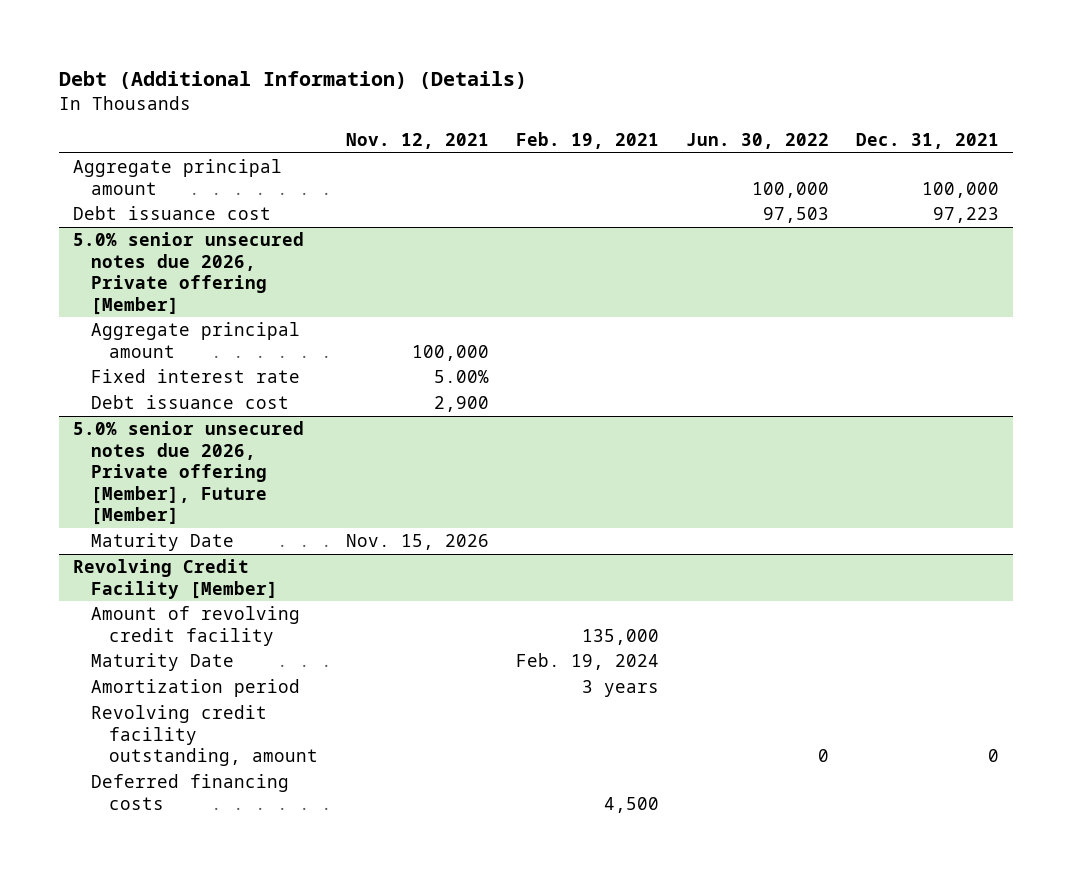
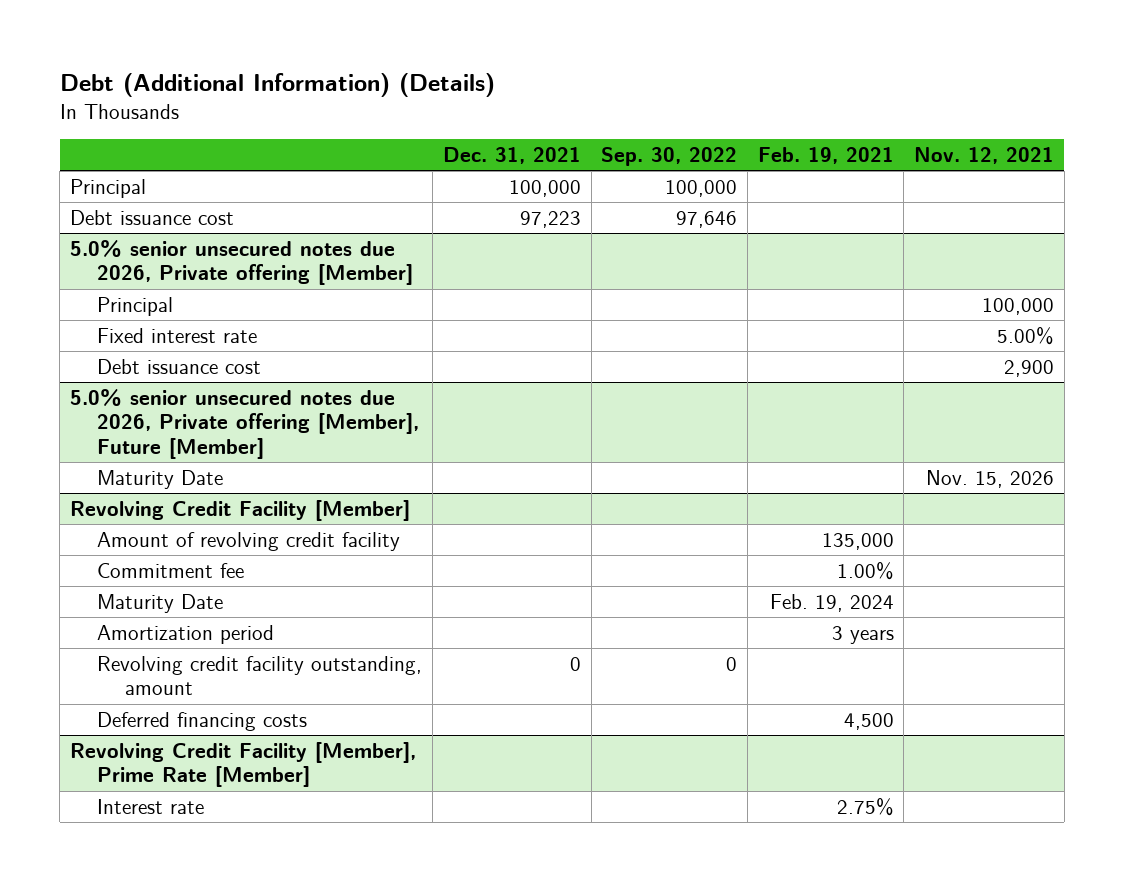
- | Nov. 12, 2021 | Feb. 19, 2021 | Jun. 30, 2022 | Dec. 31, 2021
+ | Dec. 31, 2021 | Sep. 30, 2022 | Feb. 19, 2021 | Nov. 12, 2021
- Aggregate principal amount | | | 100,000 | 100,000
+ Principal | 100,000 | 100,000 | |
@ 5.0% senior unsecured notes due 2026, Private offering [Member]
- Aggregate principal amount | 100,000 | | |
+ Principal | | | | 100,000
@ Revolving Credit Facility [Member]
+ Commitment fee | | | 1.00% |
+ Revolving Credit Facility [Member], Prime Rate [Member]
+ Interest rate | | | 2.75% |

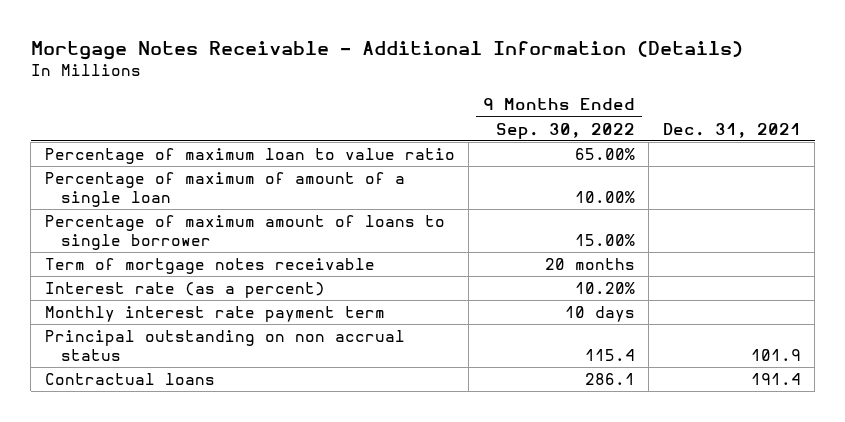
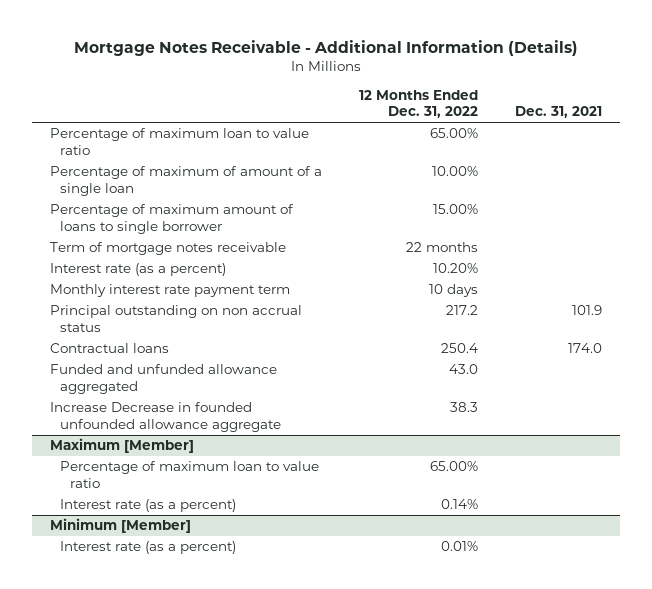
- | 9 Months Ended Sep. 30, 2022 | Dec. 31, 2021
+ | 12 Months Ended Dec. 31, 2022 | Dec. 31, 2021
- Contractual loans | 286.1 | 191.4
+ Contractual loans | 250.4 | 174.0
+ Funded and unfunded allowance aggregated | 43.0 |
+ Increase Decrease in founded unfounded allowance aggregate | 38.3 |
+ Maximum [Member]
+ Percentage of maximum loan to value ratio | 65.00% |
+ Interest rate (as a percent) | 0.14% |
+ Minimum [Member]
+ Interest rate (as a percent) | 0.01% |

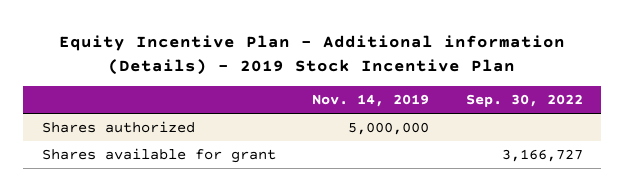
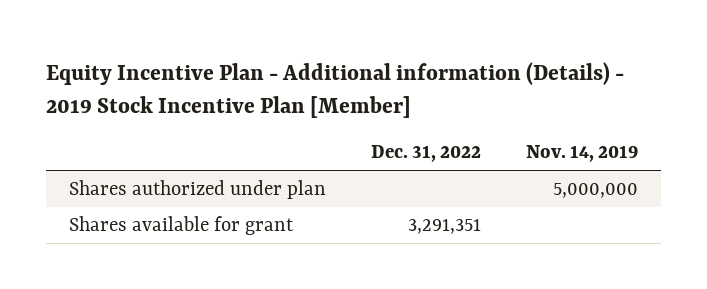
- Equity Incentive Plan - Additional information (Details) - 2019 Stock Incentive Plan
+ Equity Incentive Plan - Additional information (Details) - 2019 Stock Incentive Plan [Member]
- | Nov. 14, 2019 | Sep. 30, 2022
+ | Dec. 31, 2022 | Nov. 14, 2019
- Shares authorized | 5,000,000 |
+ Shares authorized under plan | | 5,000,000

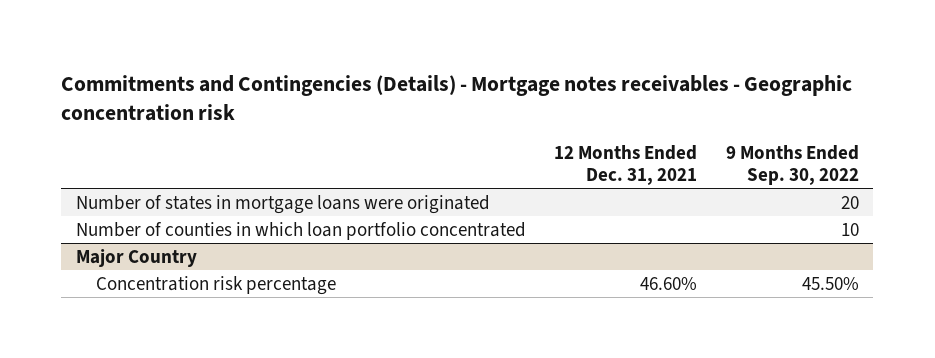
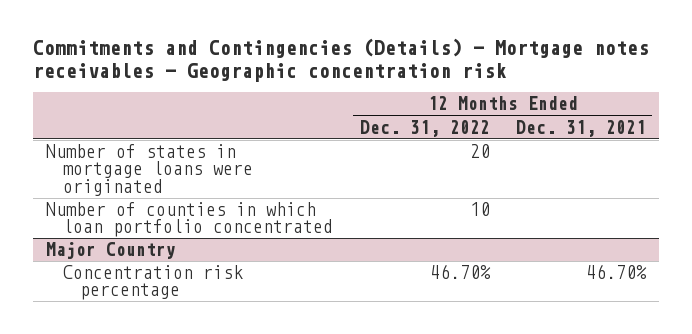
- | 12 Months Ended Dec. 31, 2021 | 9 Months Ended Sep. 30, 2022
+ | 12 Months Ended Dec. 31, 2022 | 12 Months Ended Dec. 31, 2021
@ Major Country
- Concentration risk percentage | 46.60% | 45.50%
+ Concentration risk percentage | 46.70% | 46.70%

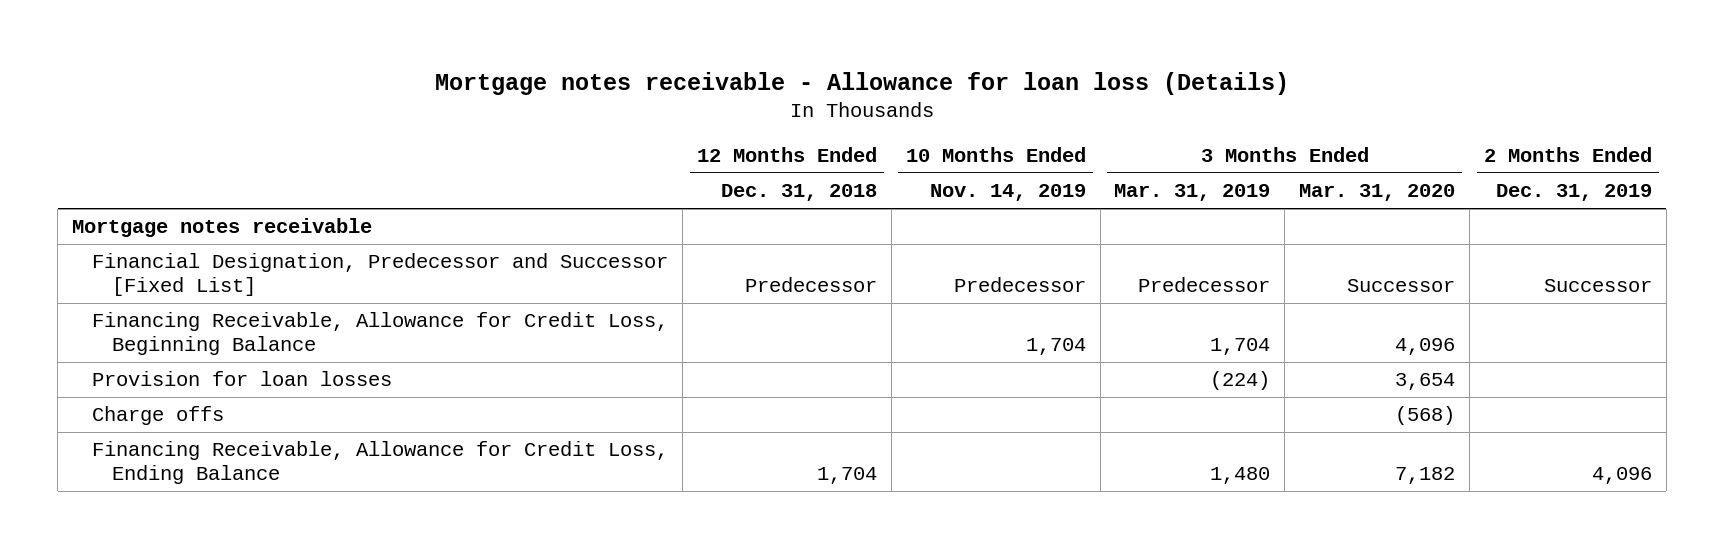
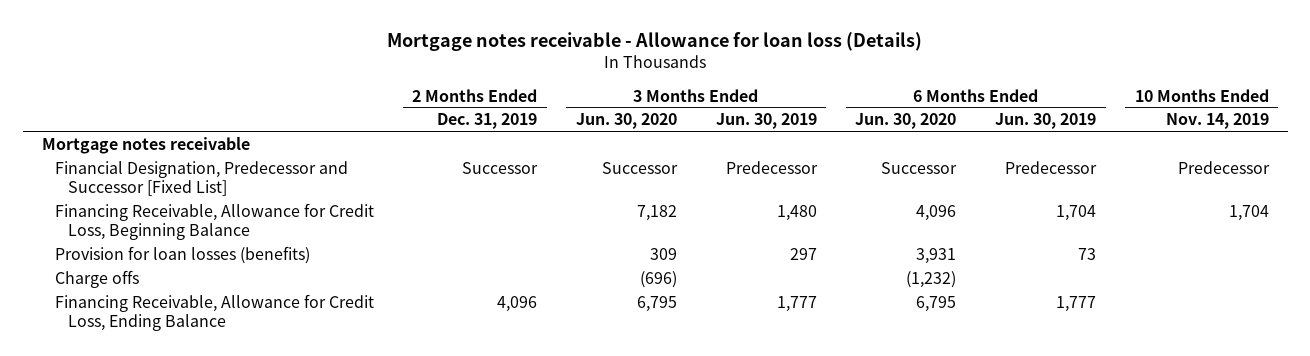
- | 12 Months Ended Dec. 31, 2018 | 10 Months Ended Nov. 14, 2019 | 3 Months Ended Mar. 31, 2019 | 3 Months Ended Mar. 31, 2020 | 2 Months Ended Dec. 31, 2019
+ | 2 Months Ended Dec. 31, 2019 | 3 Months Ended Jun. 30, 2020 | 3 Months Ended Jun. 30, 2019 | 6 Months Ended Jun. 30, 2020 | 6 Months Ended Jun. 30, 2019 | 10 Months Ended Nov. 14, 2019
- Provision for loan losses | | | (224) | 3,654 |
+ Provision for loan losses (benefits) | | 309 | 297 | 3,931 | 73 |

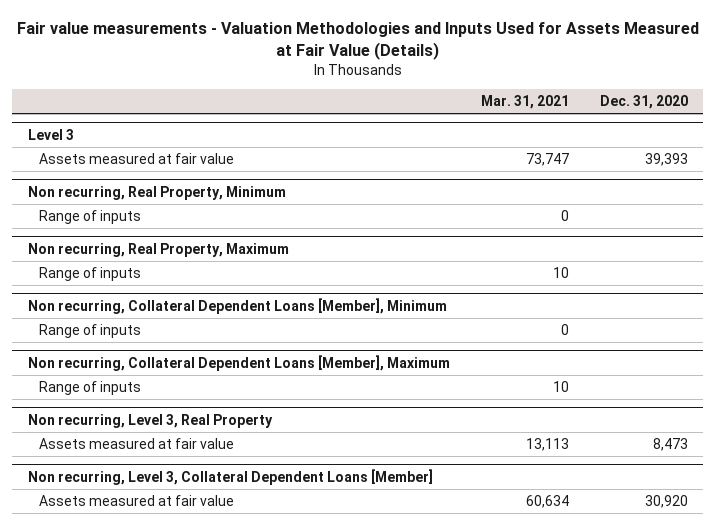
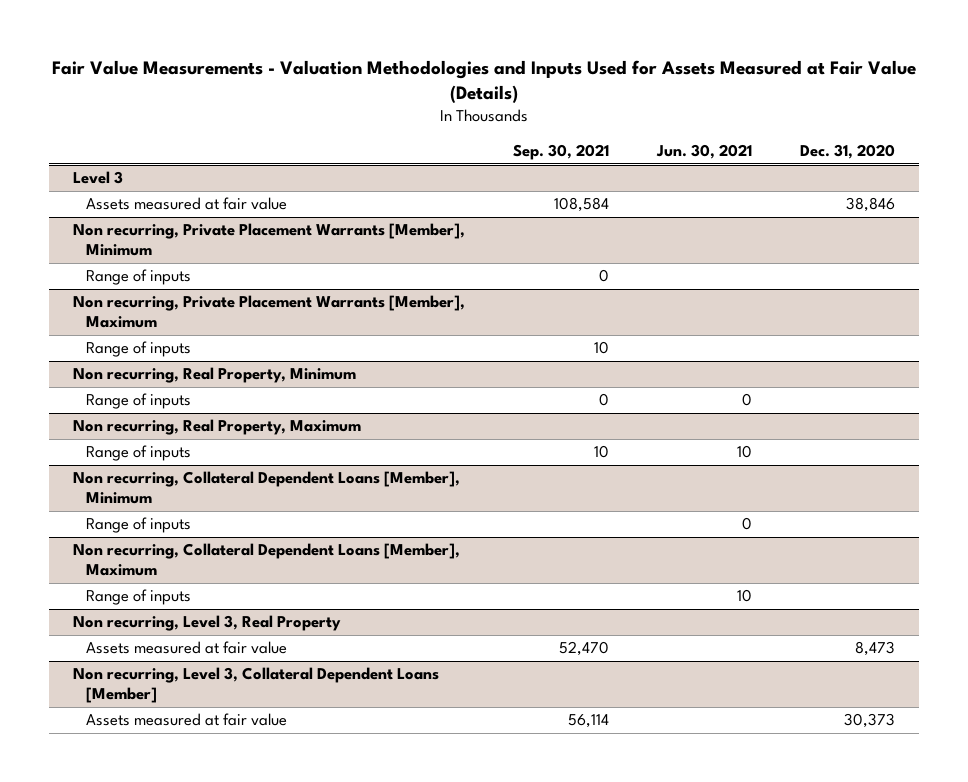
- Fair value measurements - Valuation Methodologies and Inputs Used for Assets Measured at Fair Value (Details)
+ Fair Value Measurements - Valuation Methodologies and Inputs Used for Assets Measured at Fair Value (Details)
- | Mar. 31, 2021 | Dec. 31, 2020
+ | Sep. 30, 2021 | Jun. 30, 2021 | Dec. 31, 2020
@ Level 3
- Assets measured at fair value | 73,747 | 39,393
+ Assets measured at fair value | 108,584 | | 38,846
+ Non recurring, Private Placement Warrants [Member], Minimum
+ Range of inputs | 0 | |
+ Non recurring, Private Placement Warrants [Member], Maximum
+ Range of inputs | 10 | |
@ Non recurring, Level 3, Collateral Dependent Loans [Member]
- Assets measured at fair value | 60,634 | 30,920
+ Assets measured at fair value | 56,114 | | 30,373

